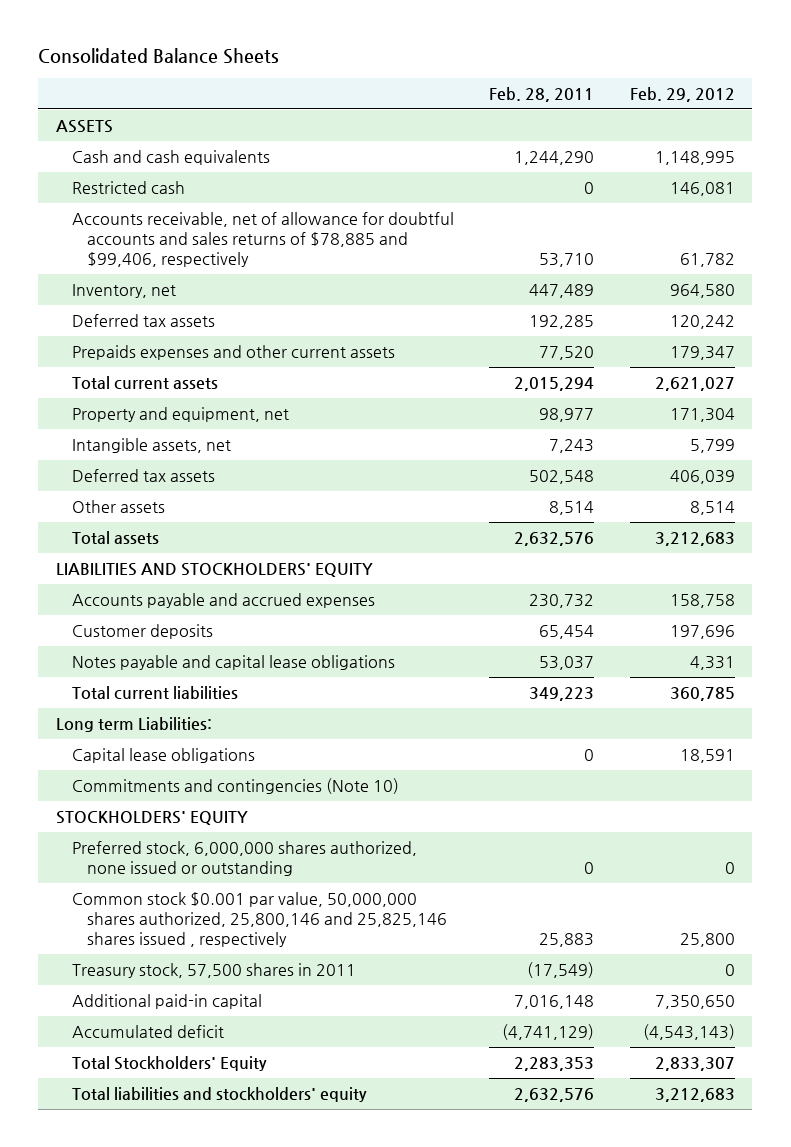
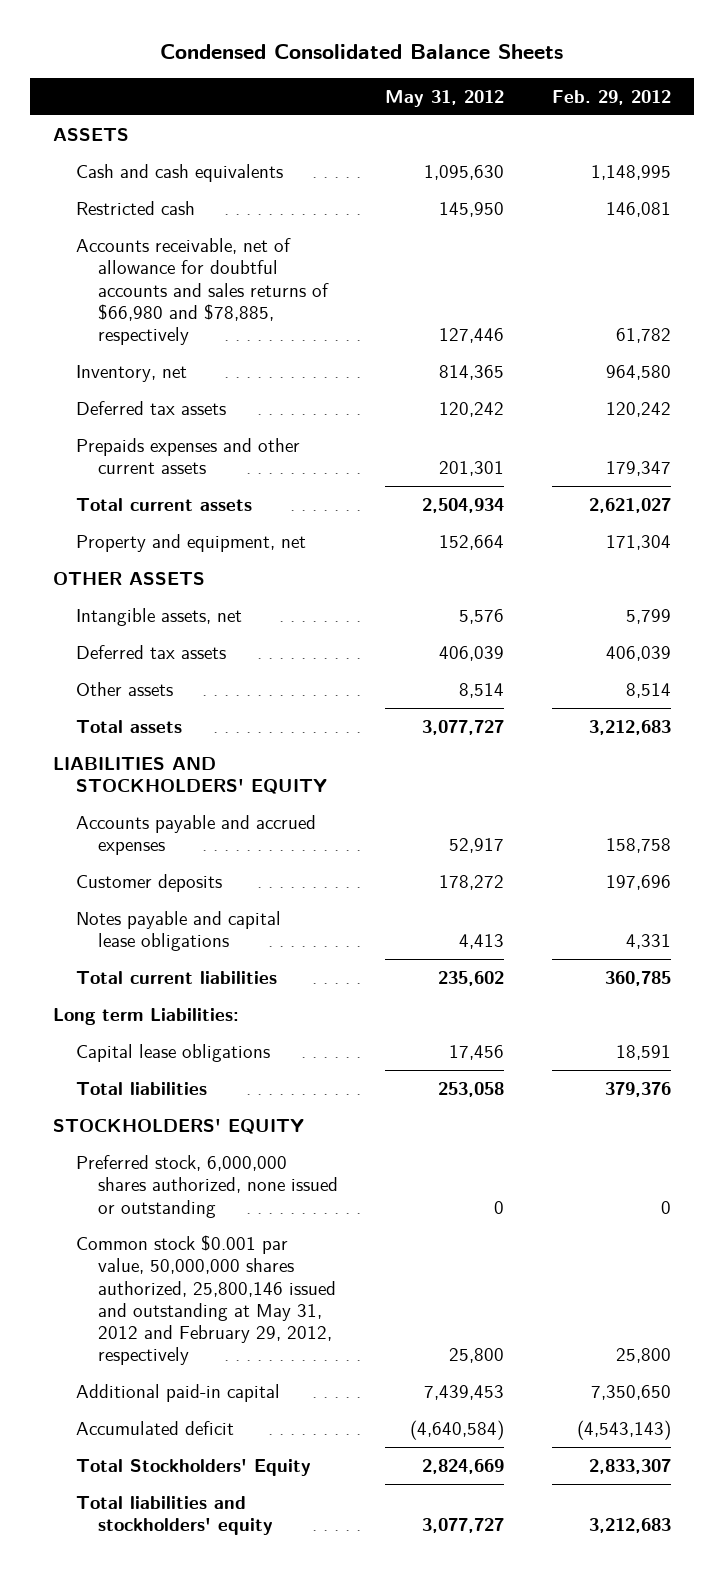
- Consolidated Balance Sheets
+ Condensed Consolidated Balance Sheets
- | Feb. 28, 2011 | Feb. 29, 2012
+ | May 31, 2012 | Feb. 29, 2012
- Accounts receivable, net of allowance for doubtful accounts and sales returns of $78,885 and $99,406, respectively | 53,710 | 61,782
+ Accounts receivable, net of allowance for doubtful accounts and sales returns of $66,980 and $78,885, respectively | 127,446 | 61,782
+ OTHER ASSETS
- Commitments and contingencies (Note 10)
+ Total liabilities | 253,058 | 379,376
- Common stock $0.001 par value, 50,000,000 shares authorized, 25,800,146 and 25,825,146 shares issued , respectively | 25,883 | 25,800
- Treasury stock, 57,500 shares in 2011 | (17,549) | 0
+ Common stock $0.001 par value, 50,000,000 shares authorized, 25,800,146 issued and outstanding at May 31, 2012 and February 29, 2012, respectively | 25,800 | 25,800

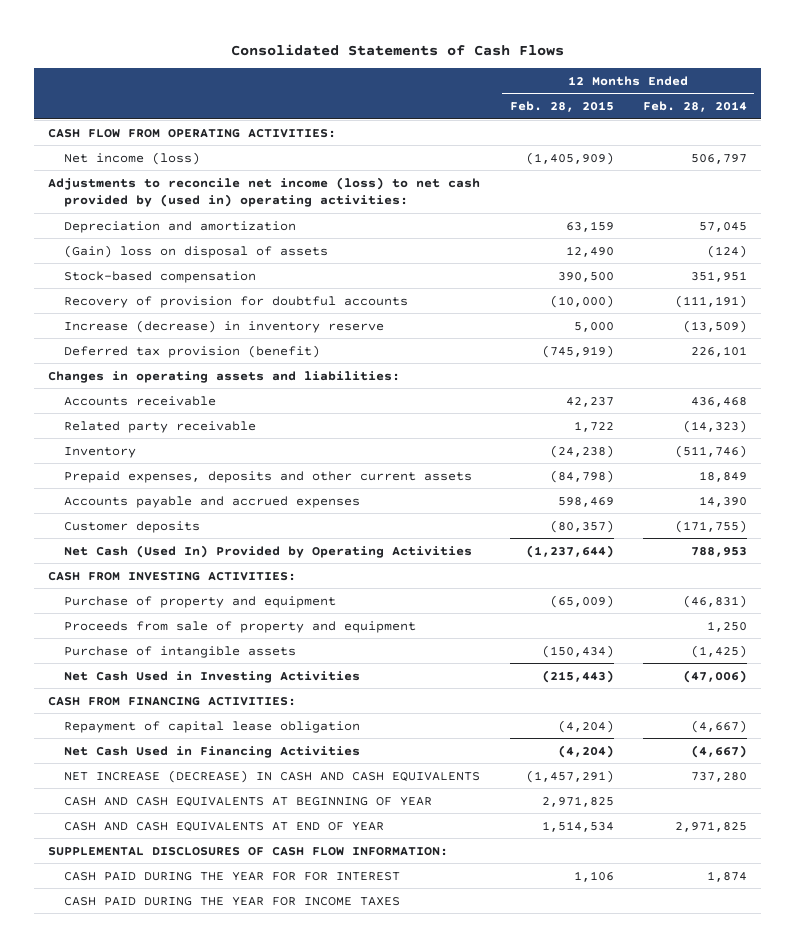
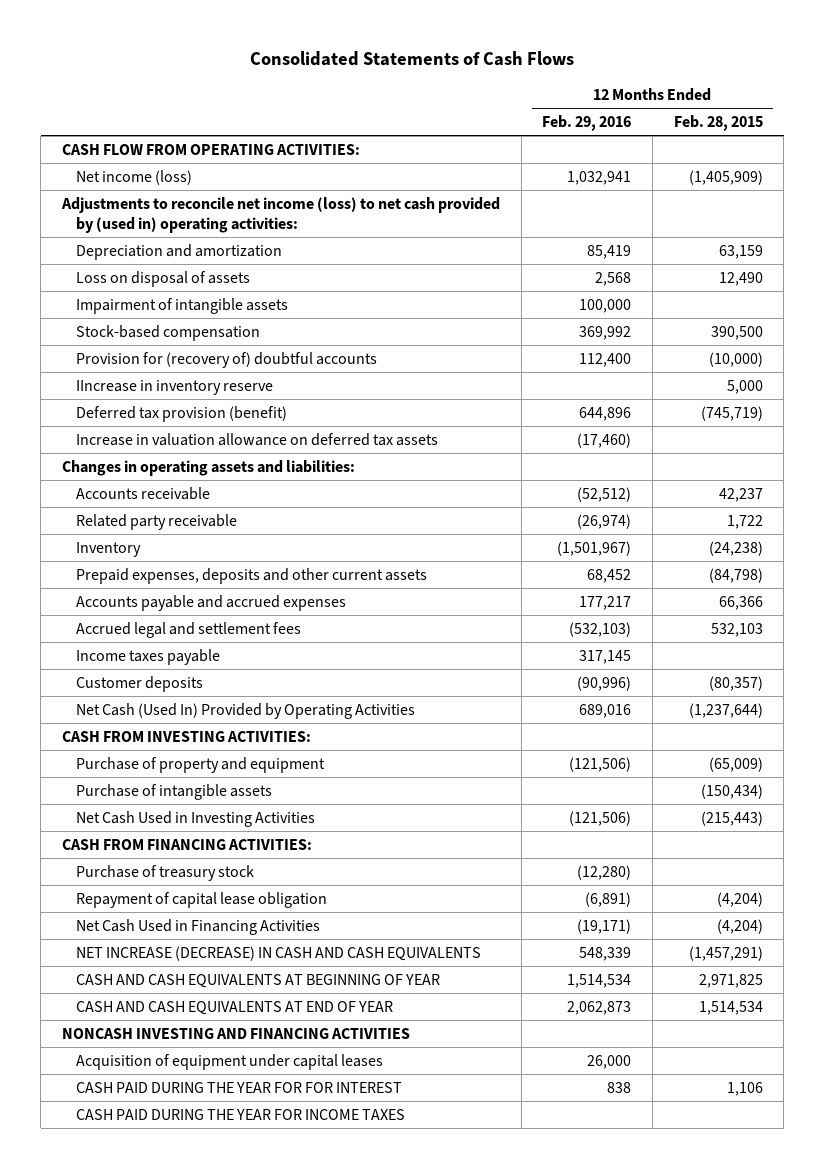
- | 12 Months Ended Feb. 28, 2015 | 12 Months Ended Feb. 28, 2014
+ | 12 Months Ended Feb. 29, 2016 | 12 Months Ended Feb. 28, 2015
- (Gain) loss on disposal of assets | 12,490 | (124)
+ Loss on disposal of assets | 2,568 | 12,490
+ Impairment of intangible assets | 100,000 |
- Recovery of provision for doubtful accounts | (10,000) | (111,191)
- Increase (decrease) in inventory reserve | 5,000 | (13,509)
- Deferred tax provision (benefit) | (745,919) | 226,101
+ Provision for (recovery of) doubtful accounts | 112,400 | (10,000)
+ IIncrease in inventory reserve | | 5,000
+ Deferred tax provision (benefit) | 644,896 | (745,719)
+ Increase in valuation allowance on deferred tax assets | (17,460) |
- Accounts payable and accrued expenses | 598,469 | 14,390
+ Accounts payable and accrued expenses | 177,217 | 66,366
+ Accrued legal and settlement fees | (532,103) | 532,103
+ Income taxes payable | 317,145 |
- Proceeds from sale of property and equipment | | 1,250
+ Purchase of treasury stock | (12,280) |
- SUPPLEMENTAL DISCLOSURES OF CASH FLOW INFORMATION:
+ NONCASH INVESTING AND FINANCING ACTIVITIES
+ Acquisition of equipment under capital leases | 26,000 |

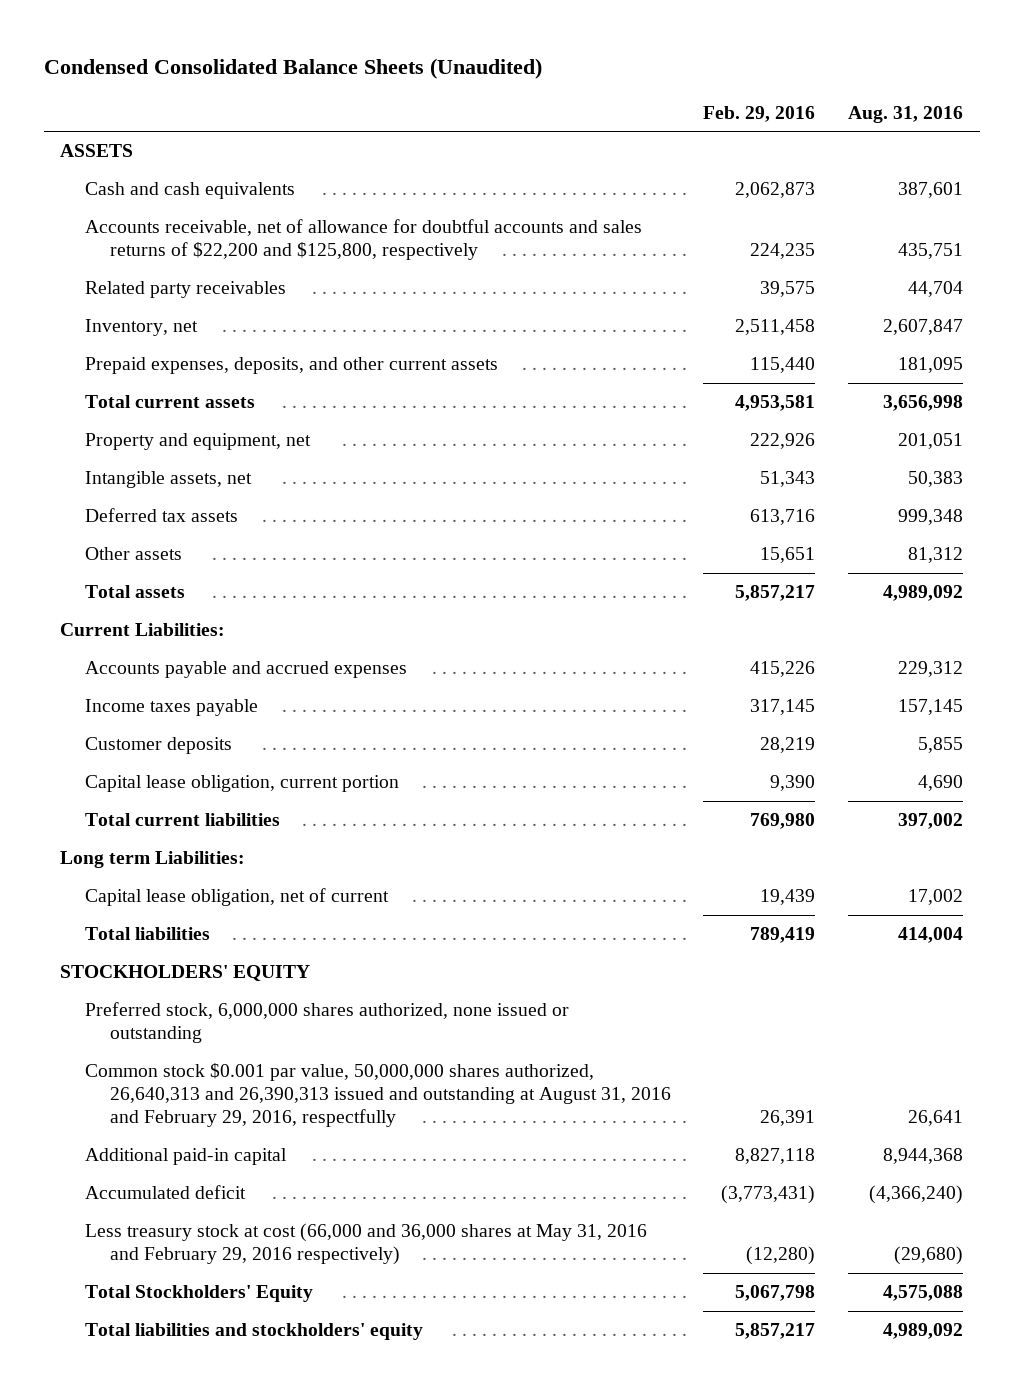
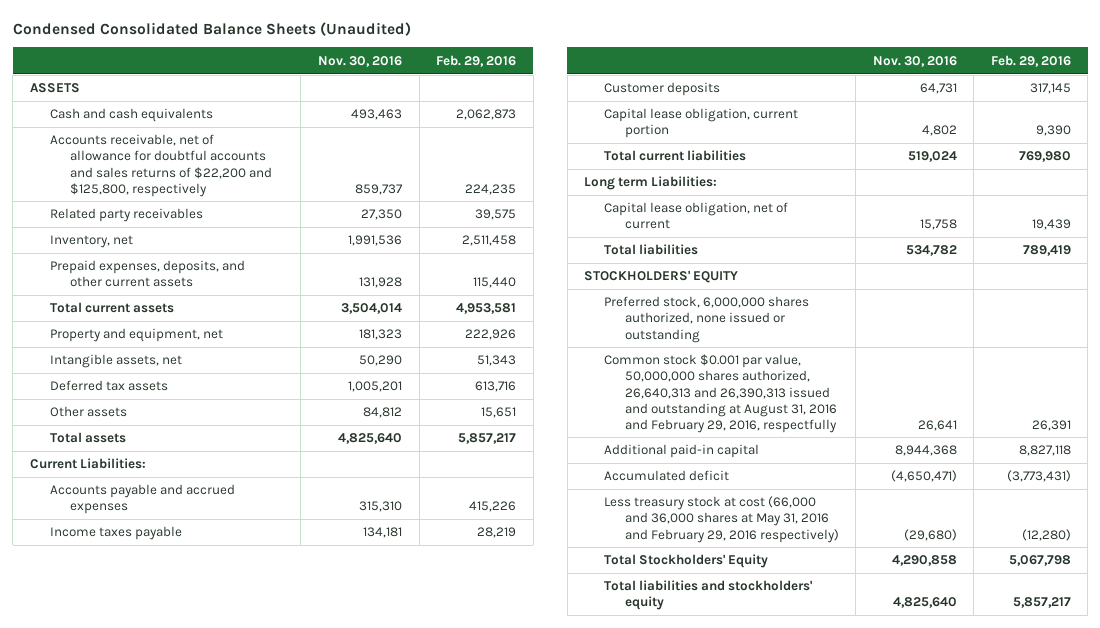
- | Feb. 29, 2016 | Aug. 31, 2016
+ | Nov. 30, 2016 | Feb. 29, 2016
- Income taxes payable | 317,145 | 157,145
- Customer deposits | 28,219 | 5,855
+ Income taxes payable | 134,181 | 28,219
+ Customer deposits | 64,731 | 317,145

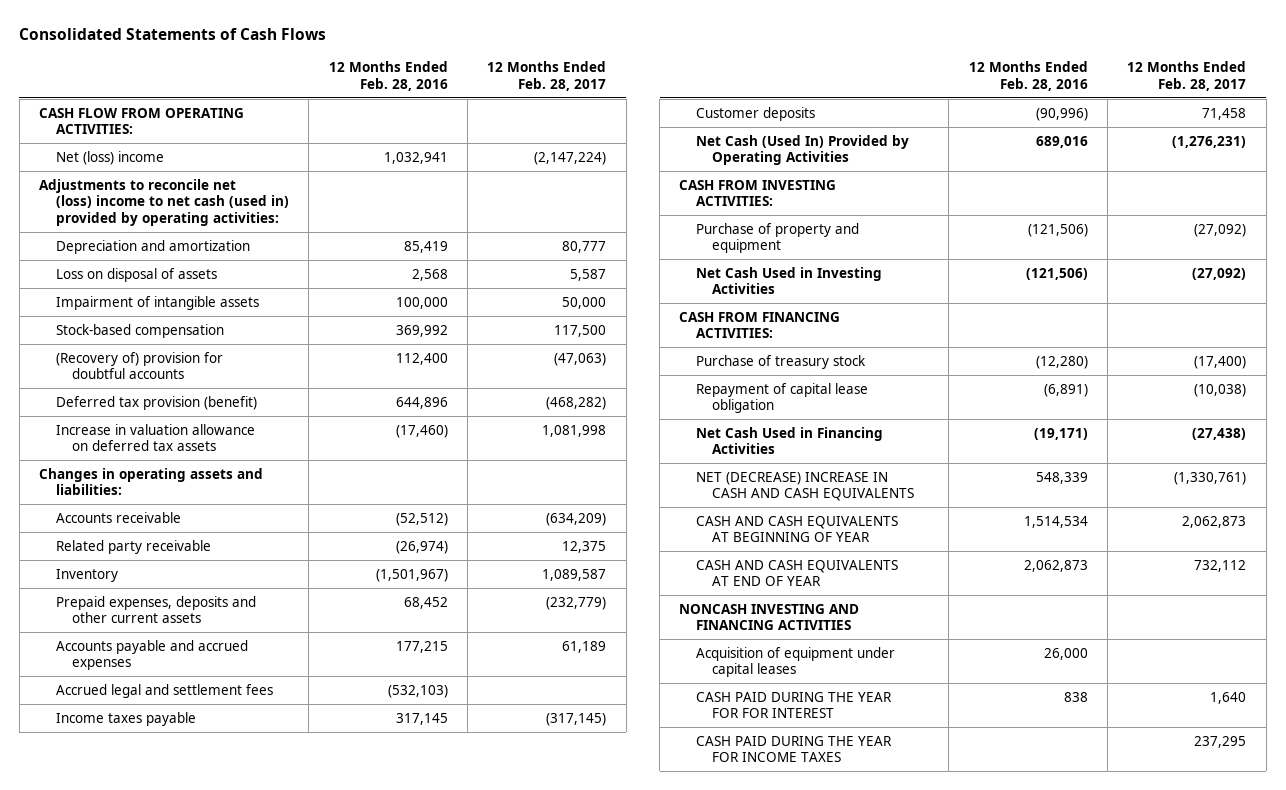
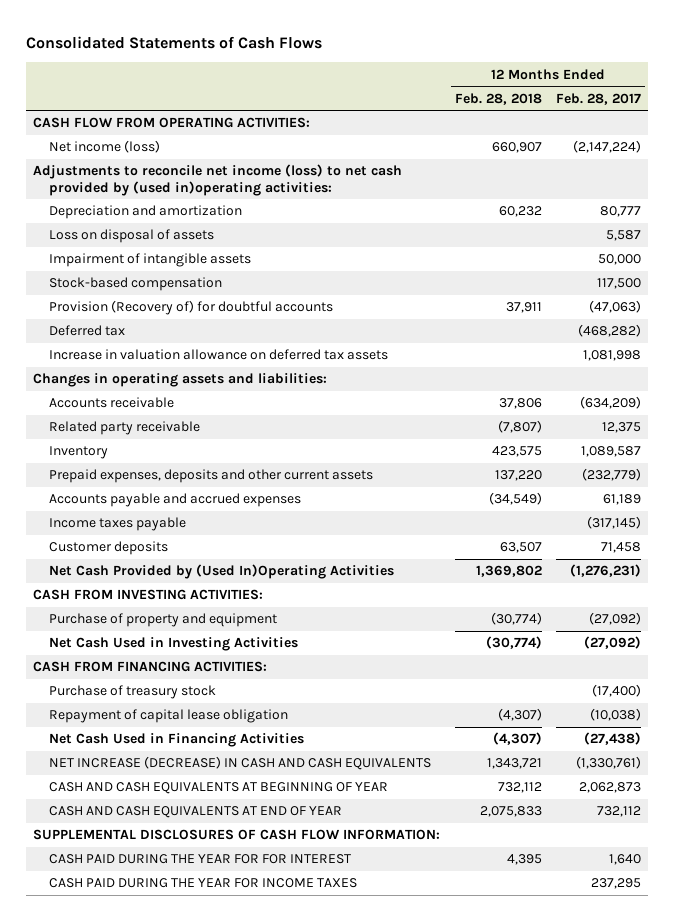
- | 12 Months Ended Feb. 28, 2016 | 12 Months Ended Feb. 28, 2017
+ | 12 Months Ended Feb. 28, 2018 | 12 Months Ended Feb. 28, 2017
- Net (loss) income | 1,032,941 | (2,147,224)
- Adjustments to reconcile net (loss) income to net cash (used in) provided by operating activities:
+ Net income (loss) | 660,907 | (2,147,224)
+ Adjustments to reconcile net income (loss) to net cash provided by (used in)operating activities:
- (Recovery of) provision for doubtful accounts | 112,400 | (47,063)
- Deferred tax provision (benefit) | 644,896 | (468,282)
+ Provision (Recovery of) for doubtful accounts | 37,911 | (47,063)
+ Deferred tax | | (468,282)
- Accrued legal and settlement fees | (532,103) |
- Net Cash (Used In) Provided by Operating Activities | 689,016 | (1,276,231)
+ Net Cash Provided by (Used In)Operating Activities | 1,369,802 | (1,276,231)
- NET (DECREASE) INCREASE IN CASH AND CASH EQUIVALENTS | 548,339 | (1,330,761)
+ NET INCREASE (DECREASE) IN CASH AND CASH EQUIVALENTS | 1,343,721 | (1,330,761)
- NONCASH INVESTING AND FINANCING ACTIVITIES
- Acquisition of equipment under capital leases | 26,000 |
+ SUPPLEMENTAL DISCLOSURES OF CASH FLOW INFORMATION:

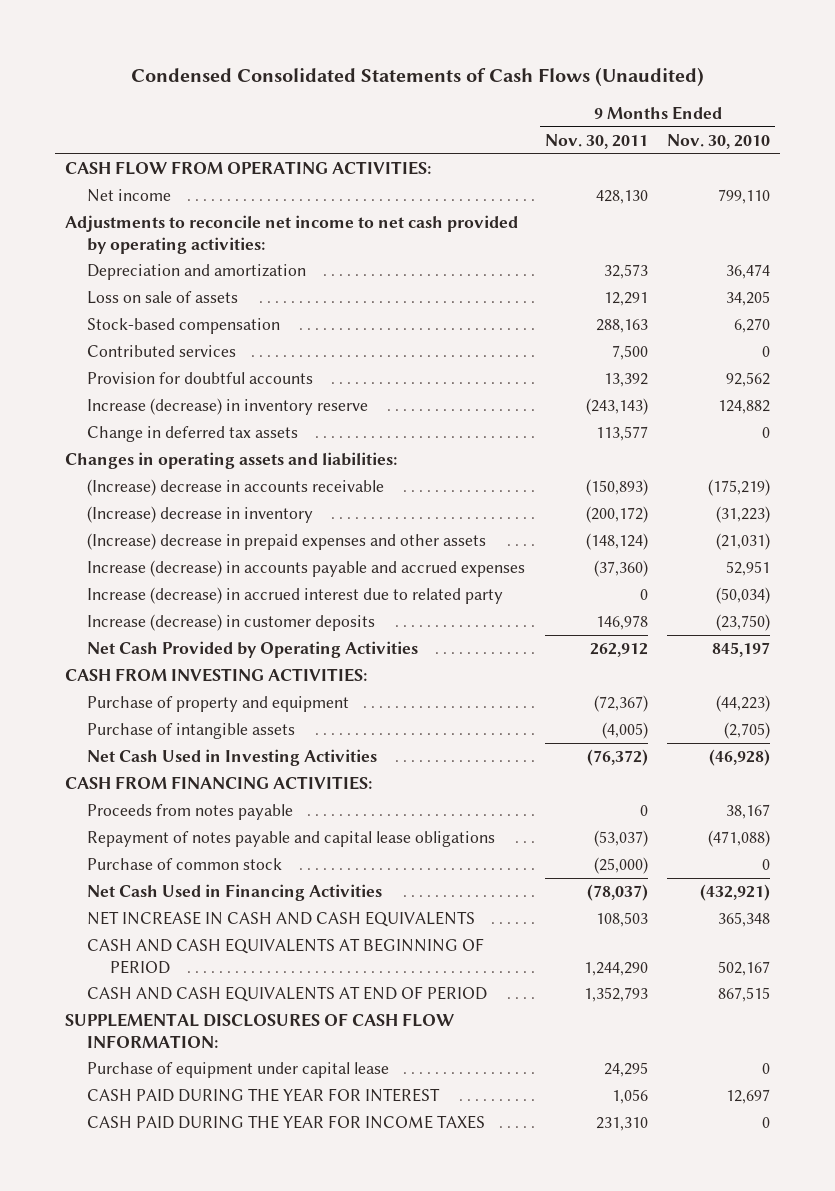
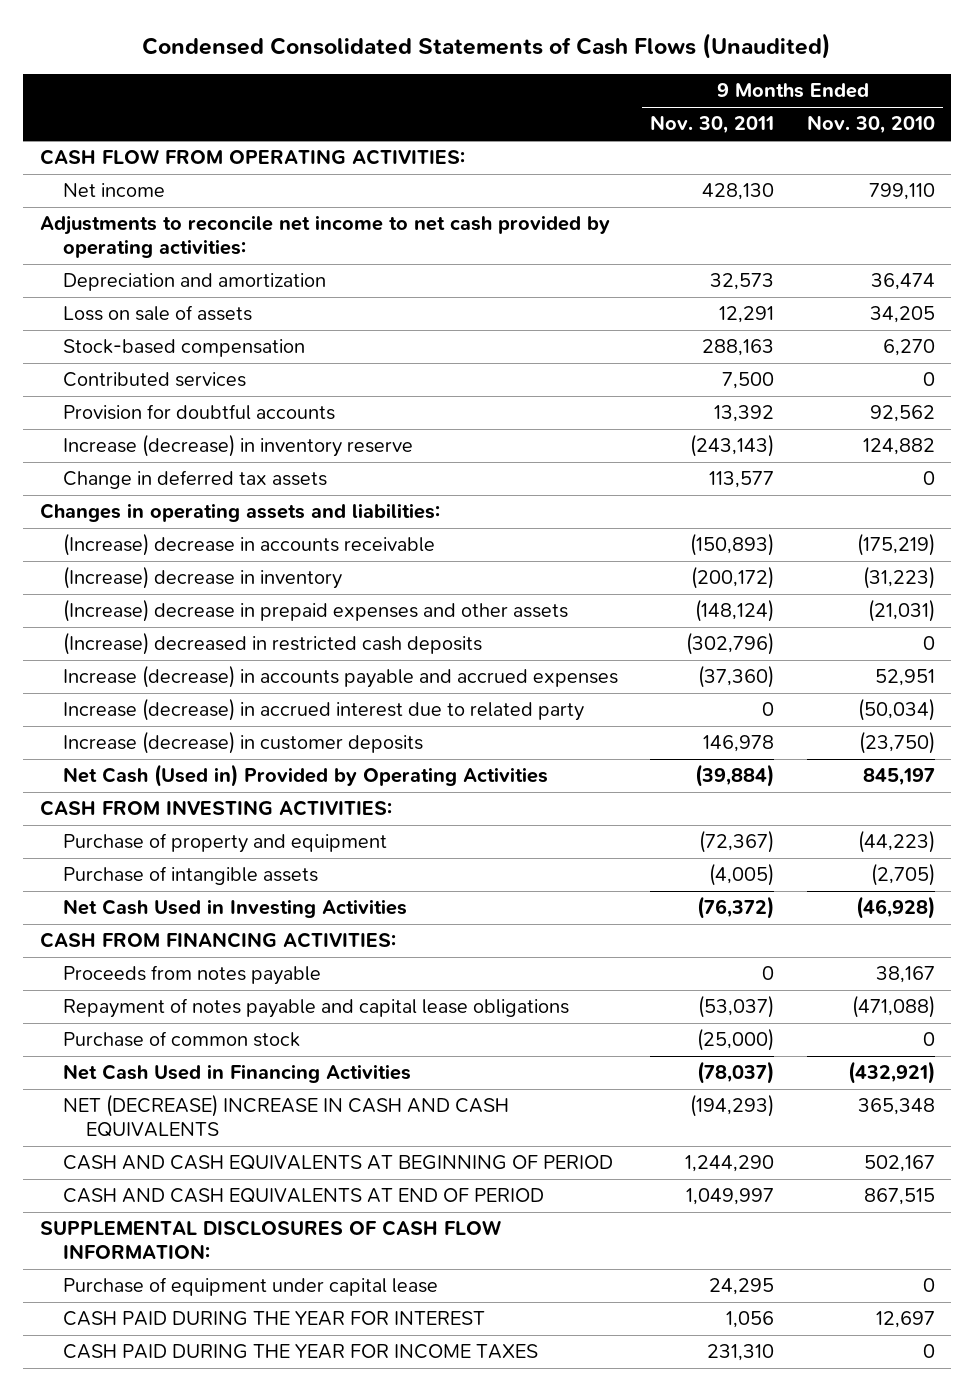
+ (Increase) decreased in restricted cash deposits | (302,796) | 0
- Net Cash Provided by Operating Activities | 262,912 | 845,197
+ Net Cash (Used in) Provided by Operating Activities | (39,884) | 845,197
- NET INCREASE IN CASH AND CASH EQUIVALENTS | 108,503 | 365,348
+ NET (DECREASE) INCREASE IN CASH AND CASH EQUIVALENTS | (194,293) | 365,348
- CASH AND CASH EQUIVALENTS AT END OF PERIOD | 1,352,793 | 867,515
+ CASH AND CASH EQUIVALENTS AT END OF PERIOD | 1,049,997 | 867,515

